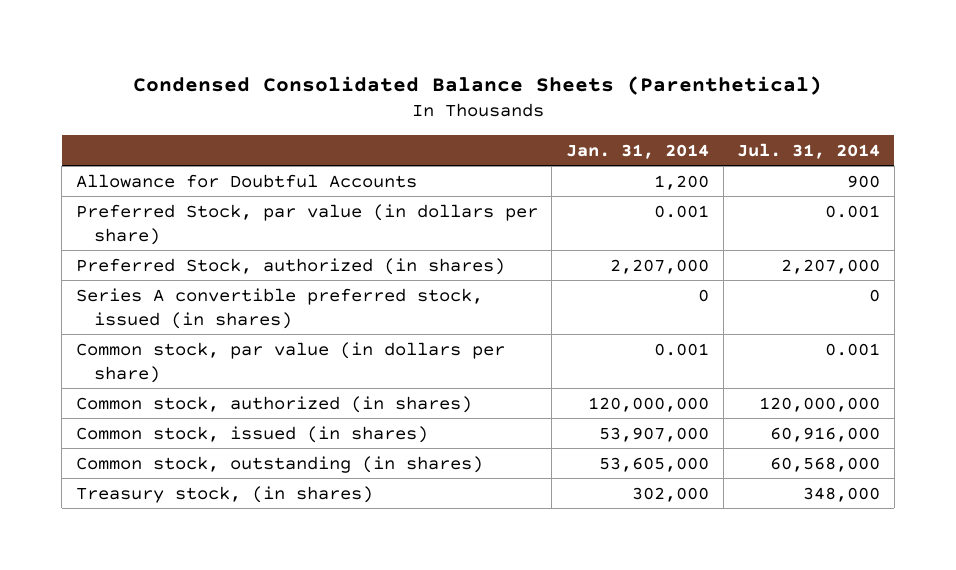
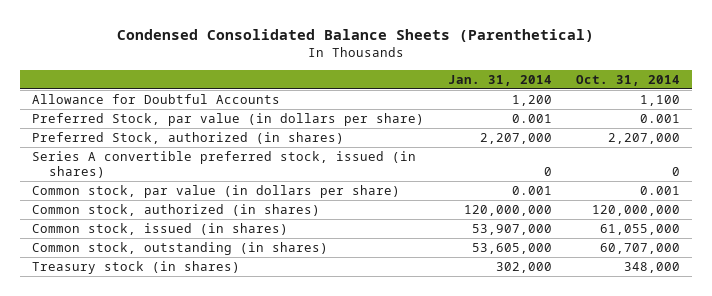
- | Jan. 31, 2014 | Jul. 31, 2014
+ | Jan. 31, 2014 | Oct. 31, 2014
- Treasury stock, (in shares) | 302,000 | 348,000
+ Treasury stock (in shares) | 302,000 | 348,000

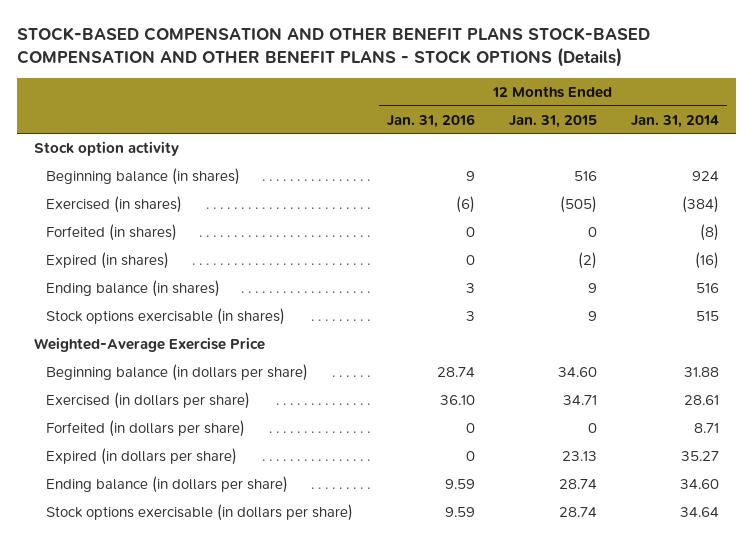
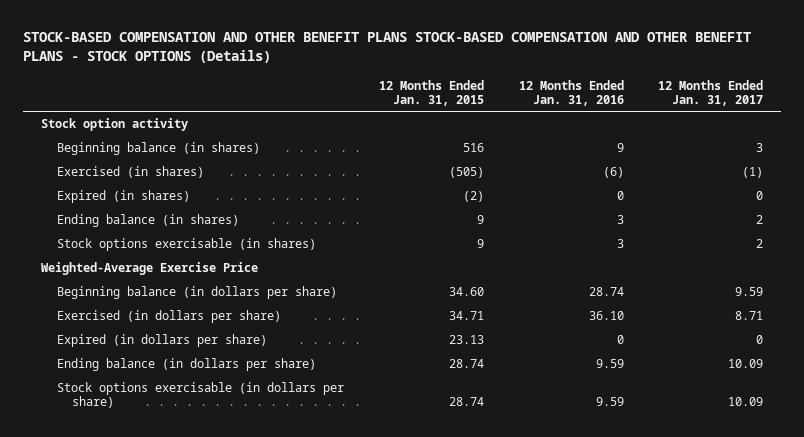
- | 12 Months Ended Jan. 31, 2016 | 12 Months Ended Jan. 31, 2015 | 12 Months Ended Jan. 31, 2014
+ | 12 Months Ended Jan. 31, 2015 | 12 Months Ended Jan. 31, 2016 | 12 Months Ended Jan. 31, 2017
- Forfeited (in shares) | 0 | 0 | (8)
- Forfeited (in dollars per share) | 0 | 0 | 8.71

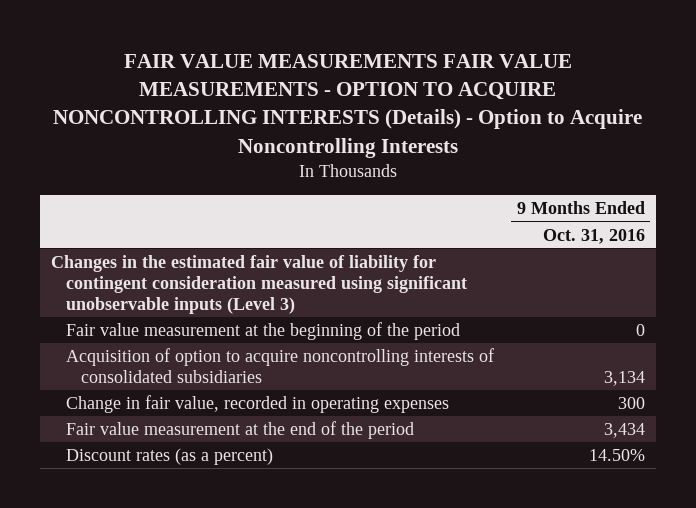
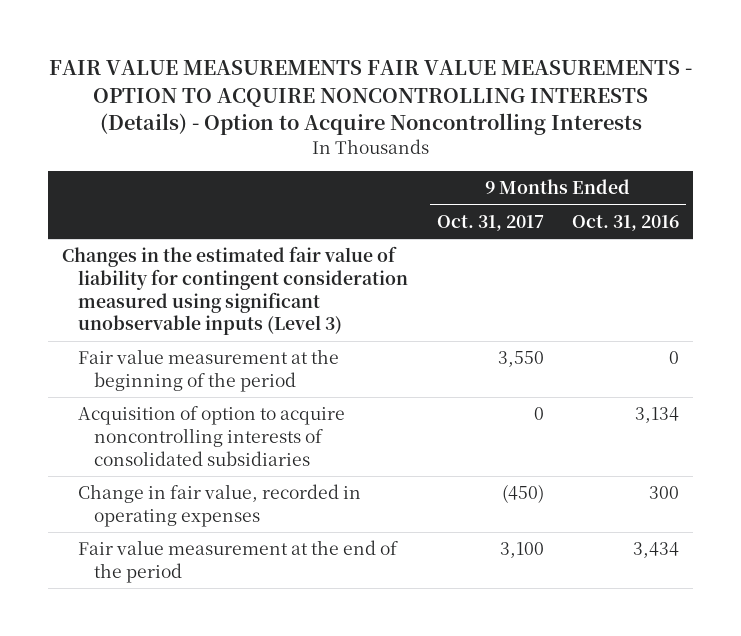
- | 9 Months Ended Oct. 31, 2016
+ | 9 Months Ended Oct. 31, 2017 | 9 Months Ended Oct. 31, 2016
- Discount rates (as a percent) | 14.50%

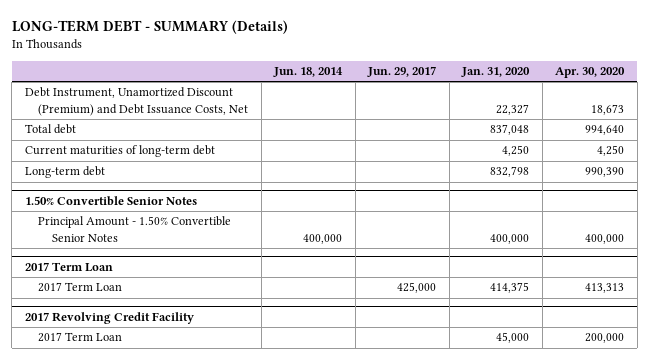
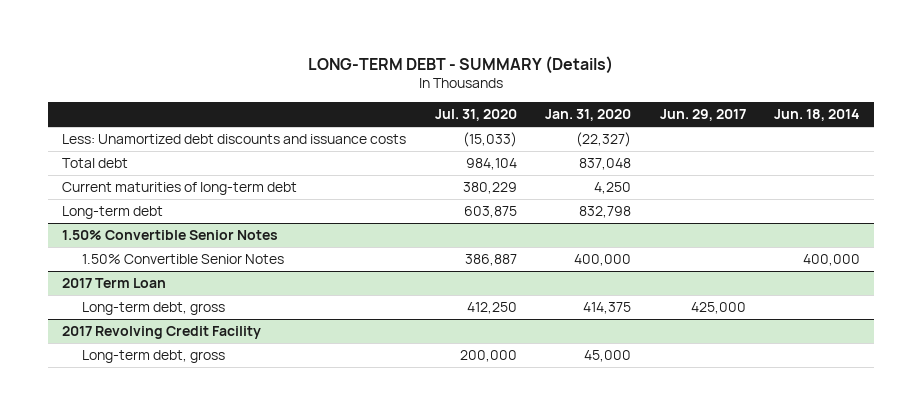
- | Jun. 18, 2014 | Jun. 29, 2017 | Jan. 31, 2020 | Apr. 30, 2020
+ | Jul. 31, 2020 | Jan. 31, 2020 | Jun. 29, 2017 | Jun. 18, 2014
- Debt Instrument, Unamortized Discount (Premium) and Debt Issuance Costs, Net | | | 22,327 | 18,673
+ Less: Unamortized debt discounts and issuance costs | (15,033) | (22,327) | |
@ 1.50% Convertible Senior Notes
- Principal Amount - 1.50% Convertible Senior Notes | 400,000 | | 400,000 | 400,000
+ 1.50% Convertible Senior Notes | 386,887 | 400,000 | | 400,000
@ 2017 Term Loan
- 2017 Term Loan | | 425,000 | 414,375 | 413,313
+ Long-term debt, gross | 412,250 | 414,375 | 425,000 |
@ 2017 Revolving Credit Facility
- 2017 Term Loan | | | 45,000 | 200,000
+ Long-term debt, gross | 200,000 | 45,000 | |

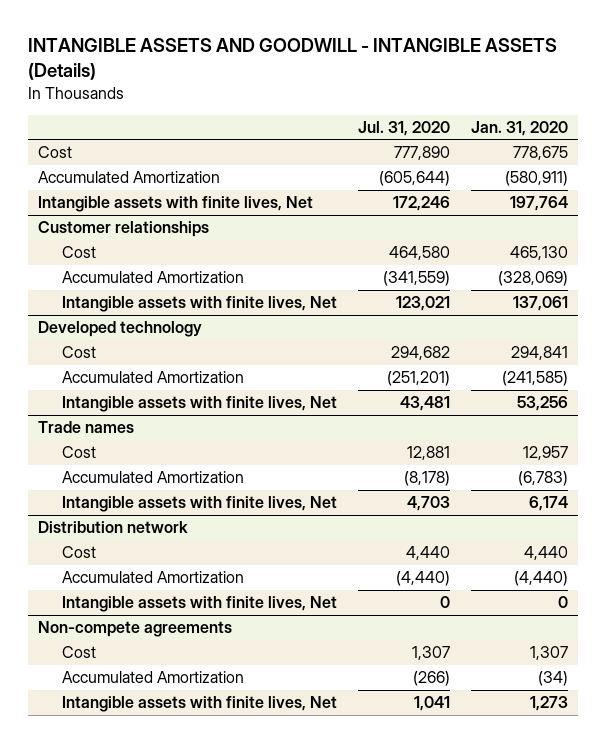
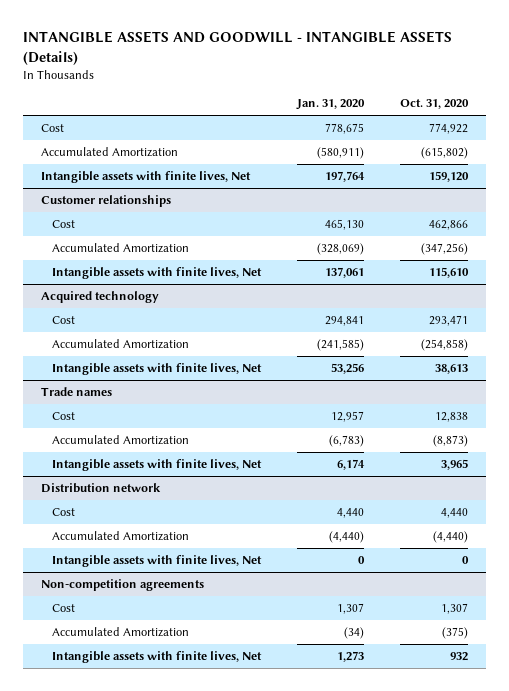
- | Jul. 31, 2020 | Jan. 31, 2020
+ | Jan. 31, 2020 | Oct. 31, 2020
- Developed technology
+ Acquired technology
- Non-compete agreements
+ Non-competition agreements

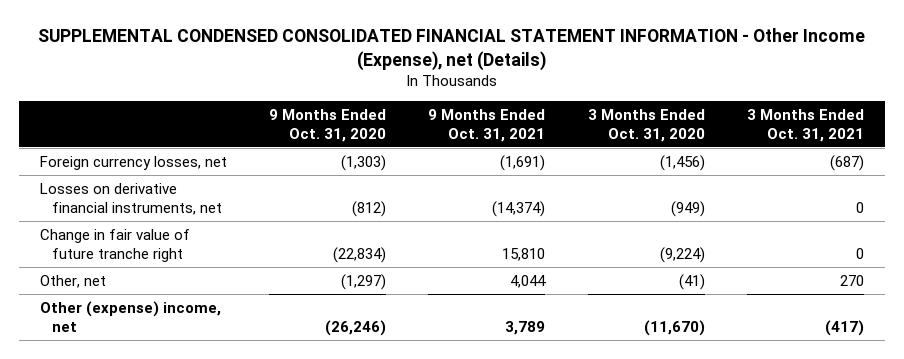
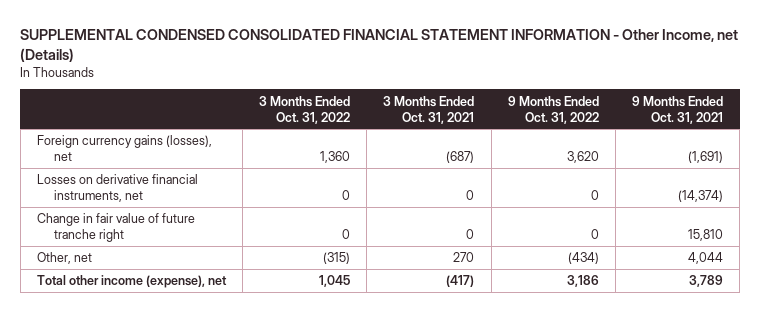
- SUPPLEMENTAL CONDENSED CONSOLIDATED FINANCIAL STATEMENT INFORMATION - Other Income (Expense), net (Details)
+ SUPPLEMENTAL CONDENSED CONSOLIDATED FINANCIAL STATEMENT INFORMATION - Other Income, net (Details)
- | 9 Months Ended Oct. 31, 2020 | 9 Months Ended Oct. 31, 2021 | 3 Months Ended Oct. 31, 2020 | 3 Months Ended Oct. 31, 2021
+ | 3 Months Ended Oct. 31, 2022 | 3 Months Ended Oct. 31, 2021 | 9 Months Ended Oct. 31, 2022 | 9 Months Ended Oct. 31, 2021
- Foreign currency losses, net | (1,303) | (1,691) | (1,456) | (687)
+ Foreign currency gains (losses), net | 1,360 | (687) | 3,620 | (1,691)
- Other (expense) income, net | (26,246) | 3,789 | (11,670) | (417)
+ Total other income (expense), net | 1,045 | (417) | 3,186 | 3,789

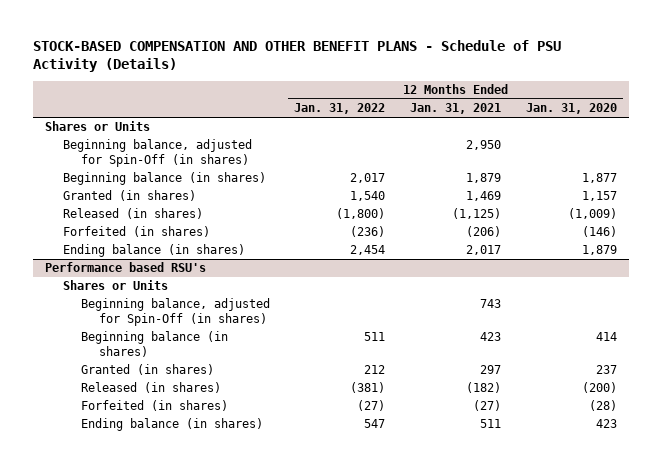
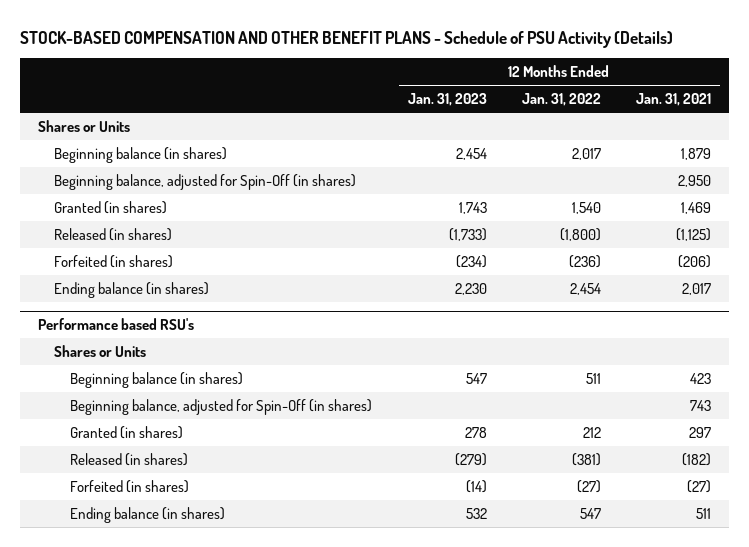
- | 12 Months Ended Jan. 31, 2022 | 12 Months Ended Jan. 31, 2021 | 12 Months Ended Jan. 31, 2020
+ | 12 Months Ended Jan. 31, 2023 | 12 Months Ended Jan. 31, 2022 | 12 Months Ended Jan. 31, 2021
moved down: Beginning balance, adjusted for Spin-Off (in shares) | | | 2,950
@ Performance based RSU's
moved down: Beginning balance, adjusted for Spin-Off (in shares) | | | 743

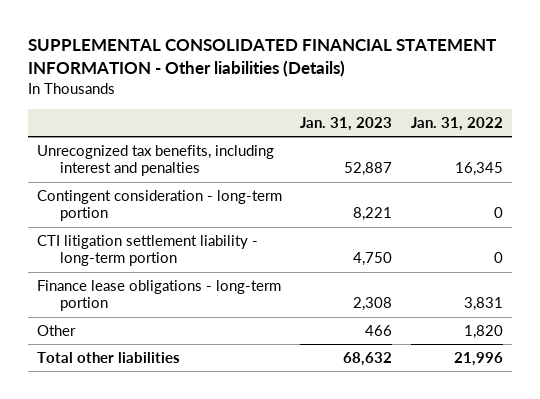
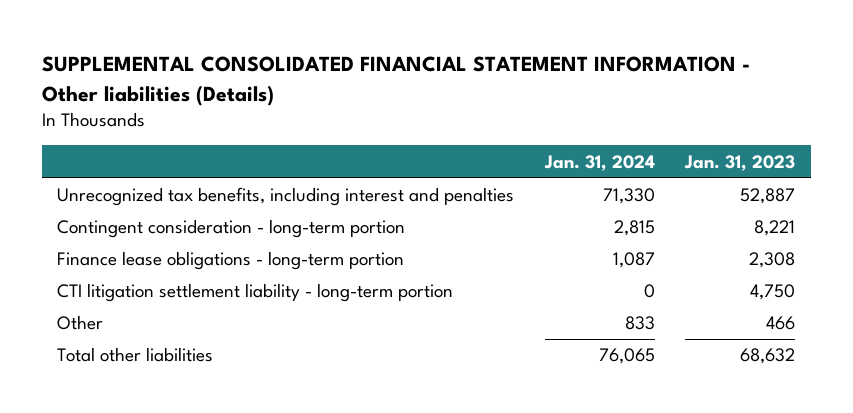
- | Jan. 31, 2023 | Jan. 31, 2022
+ | Jan. 31, 2024 | Jan. 31, 2023
moved down: CTI litigation settlement liability - long-term portion | 0 | 4,750

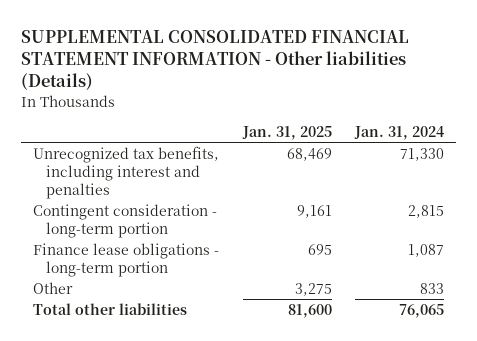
- | Jan. 31, 2024 | Jan. 31, 2023
+ | Jan. 31, 2025 | Jan. 31, 2024
- CTI litigation settlement liability - long-term portion | 0 | 4,750

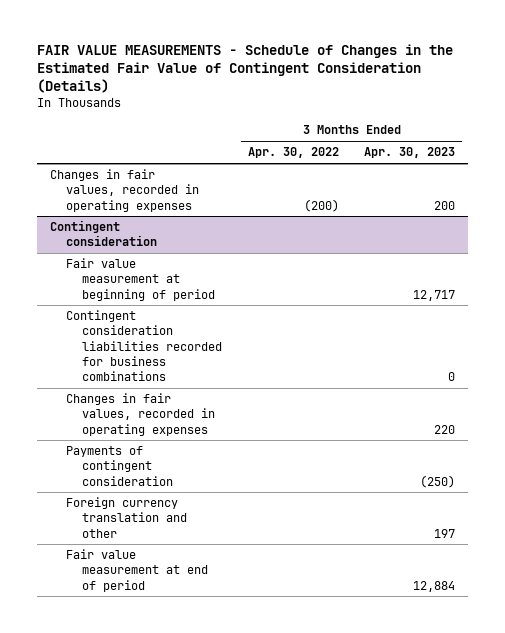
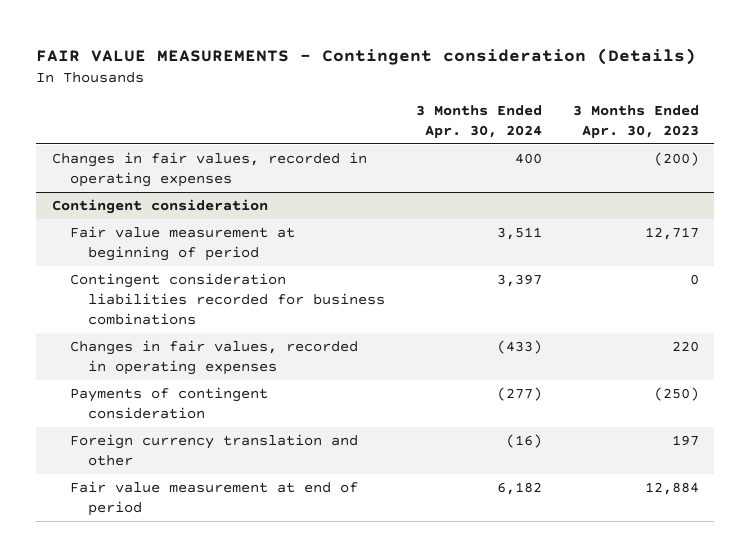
- FAIR VALUE MEASUREMENTS - Schedule of Changes in the Estimated Fair Value of Contingent Consideration (Details)
+ FAIR VALUE MEASUREMENTS - Contingent consideration (Details)
- | 3 Months Ended Apr. 30, 2022 | 3 Months Ended Apr. 30, 2023
+ | 3 Months Ended Apr. 30, 2024 | 3 Months Ended Apr. 30, 2023
- Changes in fair values, recorded in operating expenses | (200) | 200
+ Changes in fair values, recorded in operating expenses | 400 | (200)

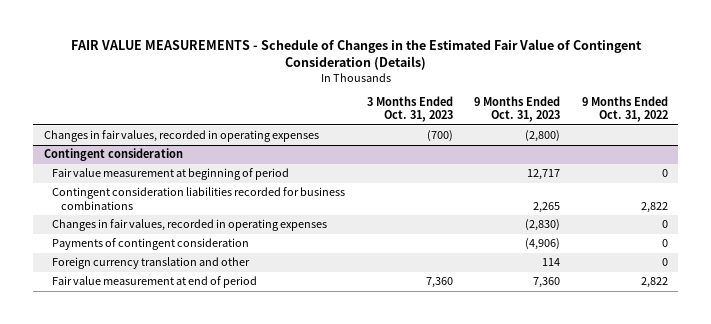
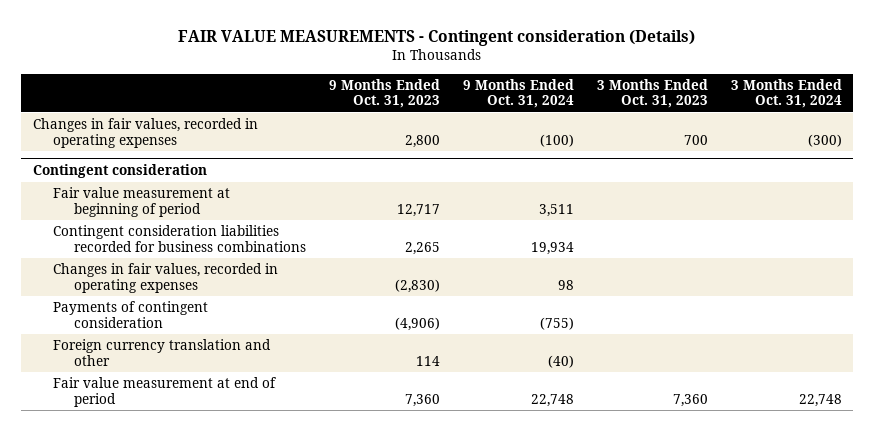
- FAIR VALUE MEASUREMENTS - Schedule of Changes in the Estimated Fair Value of Contingent Consideration (Details)
+ FAIR VALUE MEASUREMENTS - Contingent consideration (Details)
- | 3 Months Ended Oct. 31, 2023 | 9 Months Ended Oct. 31, 2023 | 9 Months Ended Oct. 31, 2022
+ | 9 Months Ended Oct. 31, 2023 | 9 Months Ended Oct. 31, 2024 | 3 Months Ended Oct. 31, 2023 | 3 Months Ended Oct. 31, 2024
- Changes in fair values, recorded in operating expenses | (700) | (2,800) |
+ Changes in fair values, recorded in operating expenses | 2,800 | (100) | 700 | (300)

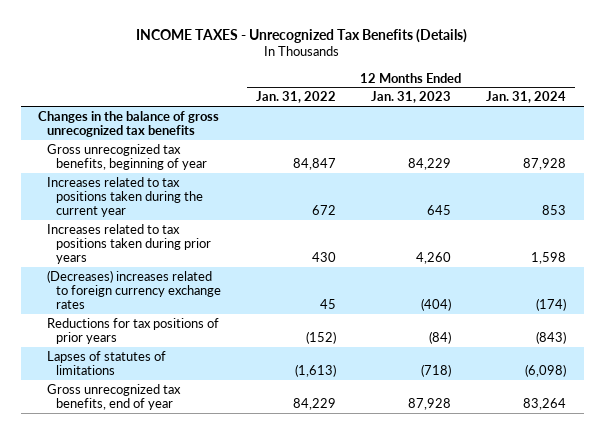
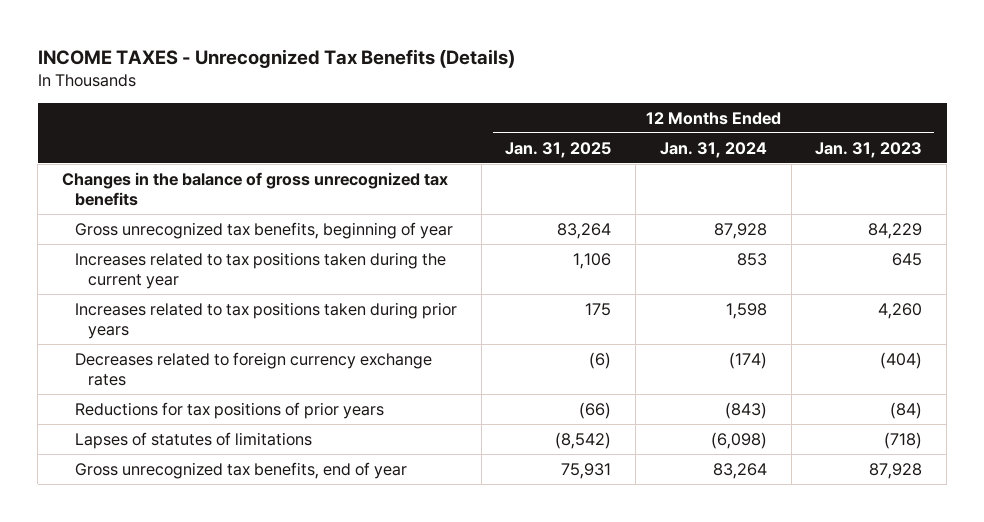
- | 12 Months Ended Jan. 31, 2022 | 12 Months Ended Jan. 31, 2023 | 12 Months Ended Jan. 31, 2024
+ | 12 Months Ended Jan. 31, 2025 | 12 Months Ended Jan. 31, 2024 | 12 Months Ended Jan. 31, 2023
- (Decreases) increases related to foreign currency exchange rates | 45 | (404) | (174)
+ Decreases related to foreign currency exchange rates | (6) | (174) | (404)

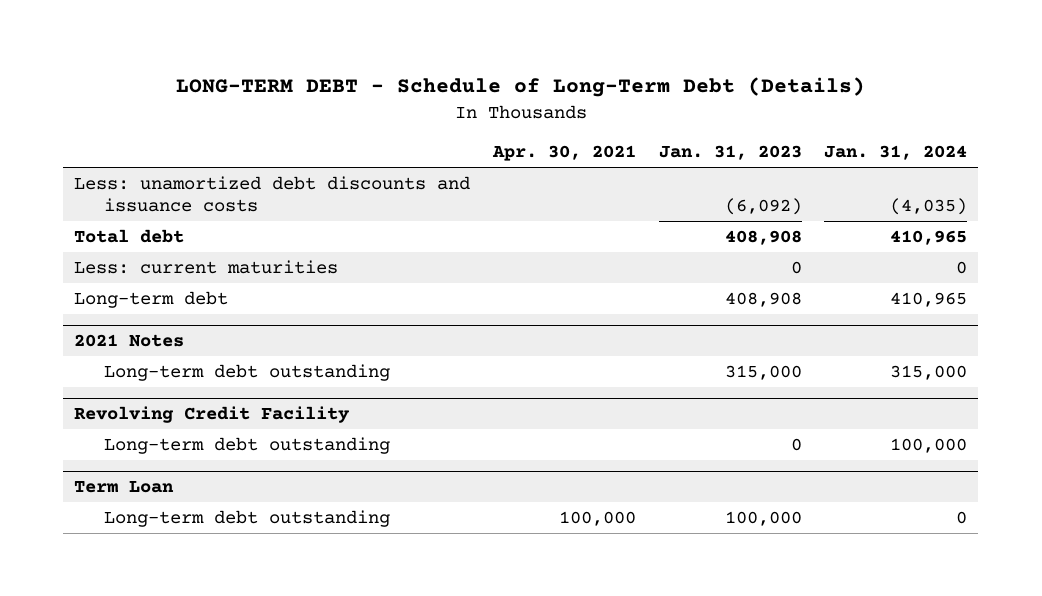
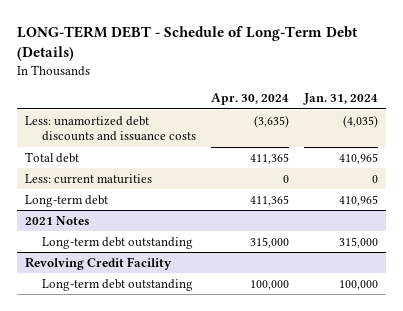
- | Apr. 30, 2021 | Jan. 31, 2023 | Jan. 31, 2024
+ | Apr. 30, 2024 | Jan. 31, 2024
- Term Loan
- Long-term debt outstanding | 100,000 | 100,000 | 0

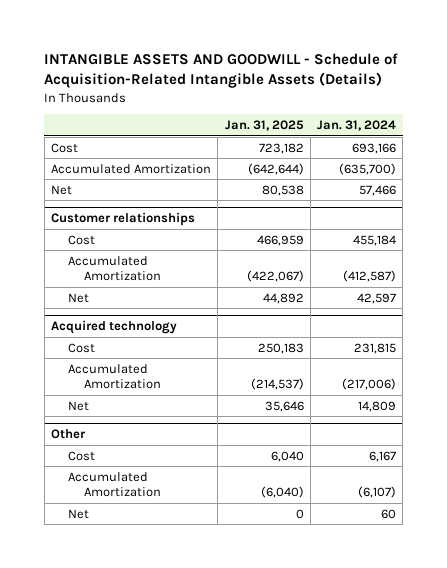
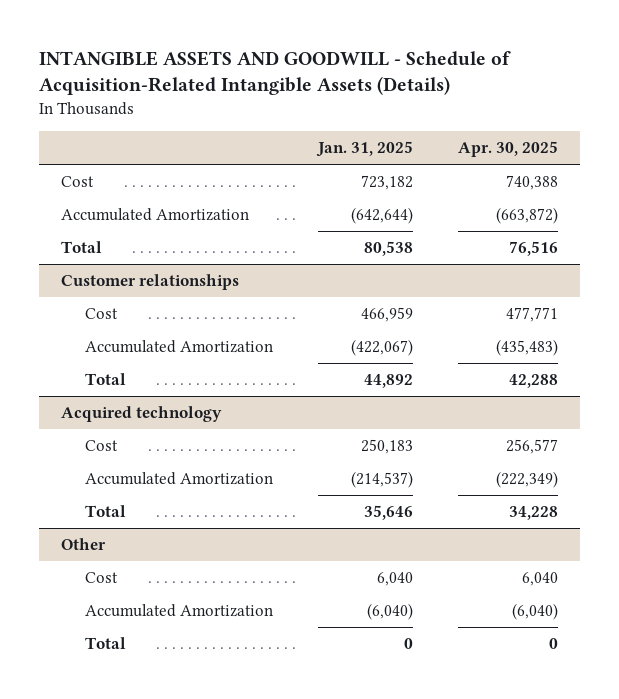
- | Jan. 31, 2025 | Jan. 31, 2024
+ | Jan. 31, 2025 | Apr. 30, 2025
- Net | 80,538 | 57,466
+ Total | 80,538 | 76,516
@ Customer relationships
- Net | 44,892 | 42,597
+ Total | 44,892 | 42,288
@ Acquired technology
- Net | 35,646 | 14,809
+ Total | 35,646 | 34,228
@ Other
- Net | 0 | 60
+ Total | 0 | 0

